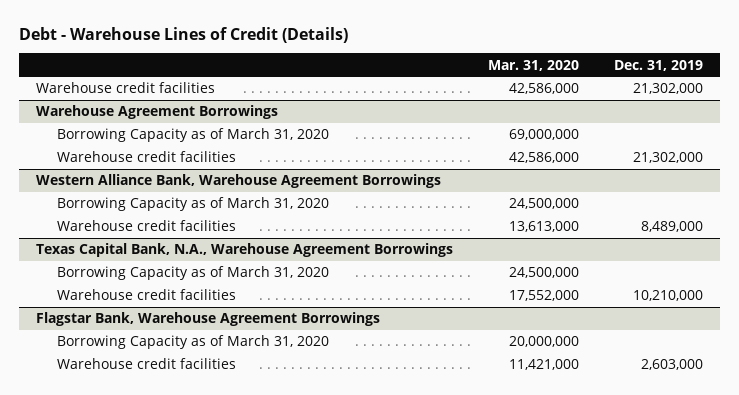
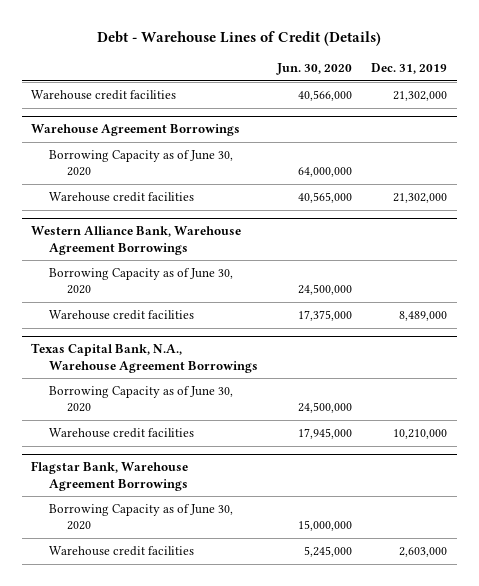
- | Mar. 31, 2020 | Dec. 31, 2019
+ | Jun. 30, 2020 | Dec. 31, 2019
@ Warehouse Agreement Borrowings
- Borrowing Capacity as of March 31, 2020 | 69,000,000 |
+ Borrowing Capacity as of June 30, 2020 | 64,000,000 |
@ Western Alliance Bank, Warehouse Agreement Borrowings
- Borrowing Capacity as of March 31, 2020 | 24,500,000 |
+ Borrowing Capacity as of June 30, 2020 | 24,500,000 |
@ Texas Capital Bank, N.A., Warehouse Agreement Borrowings
- Borrowing Capacity as of March 31, 2020 | 24,500,000 |
+ Borrowing Capacity as of June 30, 2020 | 24,500,000 |
@ Flagstar Bank, Warehouse Agreement Borrowings
- Borrowing Capacity as of March 31, 2020 | 20,000,000 |
+ Borrowing Capacity as of June 30, 2020 | 15,000,000 |

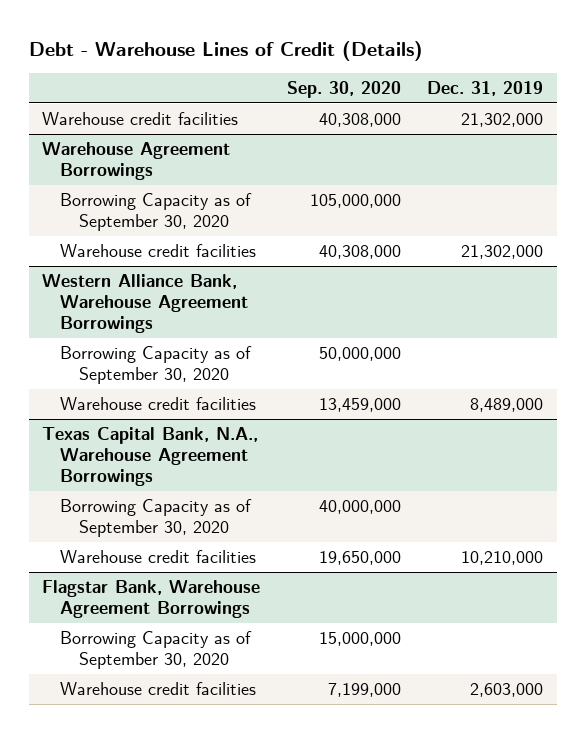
- | Jun. 30, 2020 | Dec. 31, 2019
+ | Sep. 30, 2020 | Dec. 31, 2019
@ Warehouse Agreement Borrowings
- Borrowing Capacity as of June 30, 2020 | 64,000,000 |
+ Borrowing Capacity as of September 30, 2020 | 105,000,000 |
@ Western Alliance Bank, Warehouse Agreement Borrowings
- Borrowing Capacity as of June 30, 2020 | 24,500,000 |
+ Borrowing Capacity as of September 30, 2020 | 50,000,000 |
@ Texas Capital Bank, N.A., Warehouse Agreement Borrowings
- Borrowing Capacity as of June 30, 2020 | 24,500,000 |
+ Borrowing Capacity as of September 30, 2020 | 40,000,000 |
@ Flagstar Bank, Warehouse Agreement Borrowings
- Borrowing Capacity as of June 30, 2020 | 15,000,000 |
+ Borrowing Capacity as of September 30, 2020 | 15,000,000 |

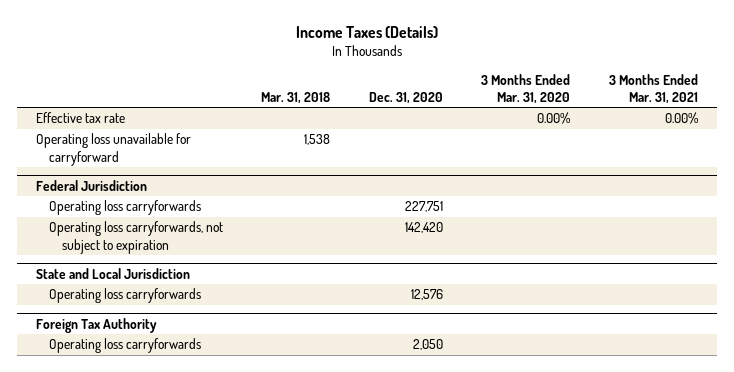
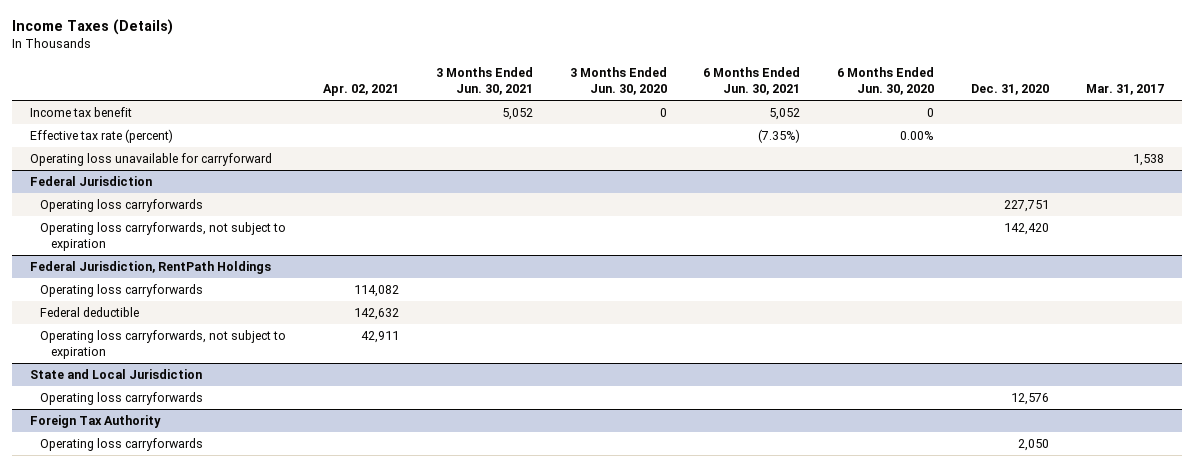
- | Mar. 31, 2018 | Dec. 31, 2020 | 3 Months Ended Mar. 31, 2020 | 3 Months Ended Mar. 31, 2021
+ | Apr. 02, 2021 | 3 Months Ended Jun. 30, 2021 | 3 Months Ended Jun. 30, 2020 | 6 Months Ended Jun. 30, 2021 | 6 Months Ended Jun. 30, 2020 | Dec. 31, 2020 | Mar. 31, 2017
- Effective tax rate | | | 0.00% | 0.00%
+ Income tax benefit | | 5,052 | 0 | 5,052 | 0 | |
+ Effective tax rate (percent) | | | | (7.35%) | 0.00% | |
+ Federal Jurisdiction, RentPath Holdings
+ Operating loss carryforwards | 114,082 | | | | | |
+ Federal deductible | 142,632 | | | | | |
+ Operating loss carryforwards, not subject to expiration | 42,911 | | | | | |

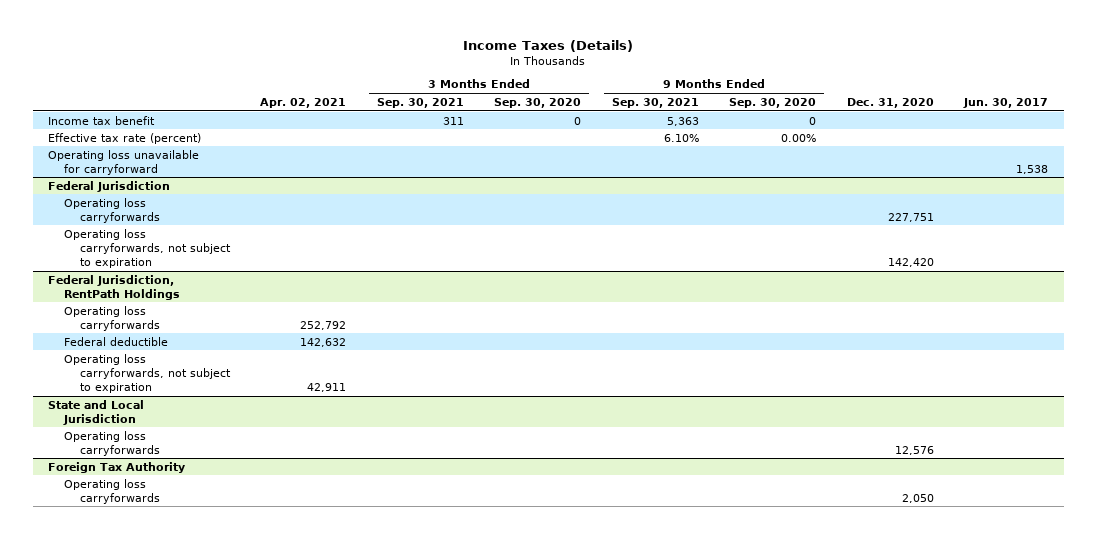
- | Apr. 02, 2021 | 3 Months Ended Jun. 30, 2021 | 3 Months Ended Jun. 30, 2020 | 6 Months Ended Jun. 30, 2021 | 6 Months Ended Jun. 30, 2020 | Dec. 31, 2020 | Mar. 31, 2017
+ | Apr. 02, 2021 | 3 Months Ended Sep. 30, 2021 | 3 Months Ended Sep. 30, 2020 | 9 Months Ended Sep. 30, 2021 | 9 Months Ended Sep. 30, 2020 | Dec. 31, 2020 | Jun. 30, 2017
@ Federal Jurisdiction, RentPath Holdings
- Operating loss carryforwards | 114,082 | | | | | |
+ Operating loss carryforwards | 252,792 | | | | | |

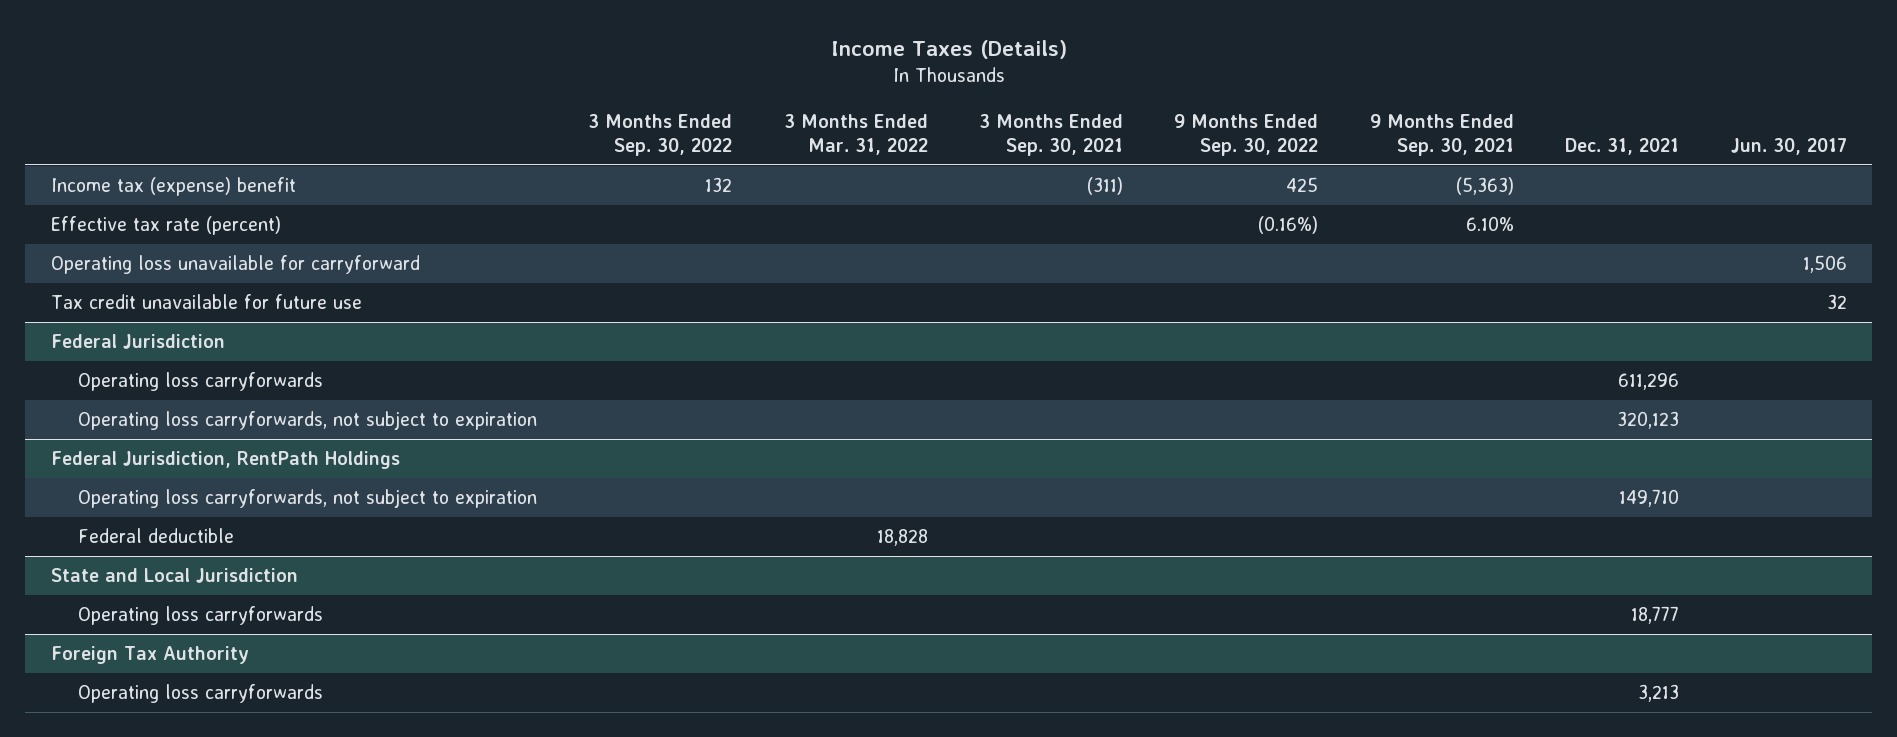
- | Apr. 02, 2021 | 3 Months Ended Sep. 30, 2021 | 3 Months Ended Sep. 30, 2020 | 9 Months Ended Sep. 30, 2021 | 9 Months Ended Sep. 30, 2020 | Dec. 31, 2020 | Jun. 30, 2017
+ | 3 Months Ended Sep. 30, 2022 | 3 Months Ended Mar. 31, 2022 | 3 Months Ended Sep. 30, 2021 | 9 Months Ended Sep. 30, 2022 | 9 Months Ended Sep. 30, 2021 | Dec. 31, 2021 | Jun. 30, 2017
- Income tax benefit | | 311 | 0 | 5,363 | 0 | |
+ Income tax (expense) benefit | 132 | | (311) | 425 | (5,363) | |
- Operating loss unavailable for carryforward | | | | | | | 1,538
+ Operating loss unavailable for carryforward | | | | | | | 1,506
+ Tax credit unavailable for future use | | | | | | | 32
@ Federal Jurisdiction, RentPath Holdings
- Operating loss carryforwards | 252,792 | | | | | |
moved down: Federal deductible | | 18,828 | | | | |

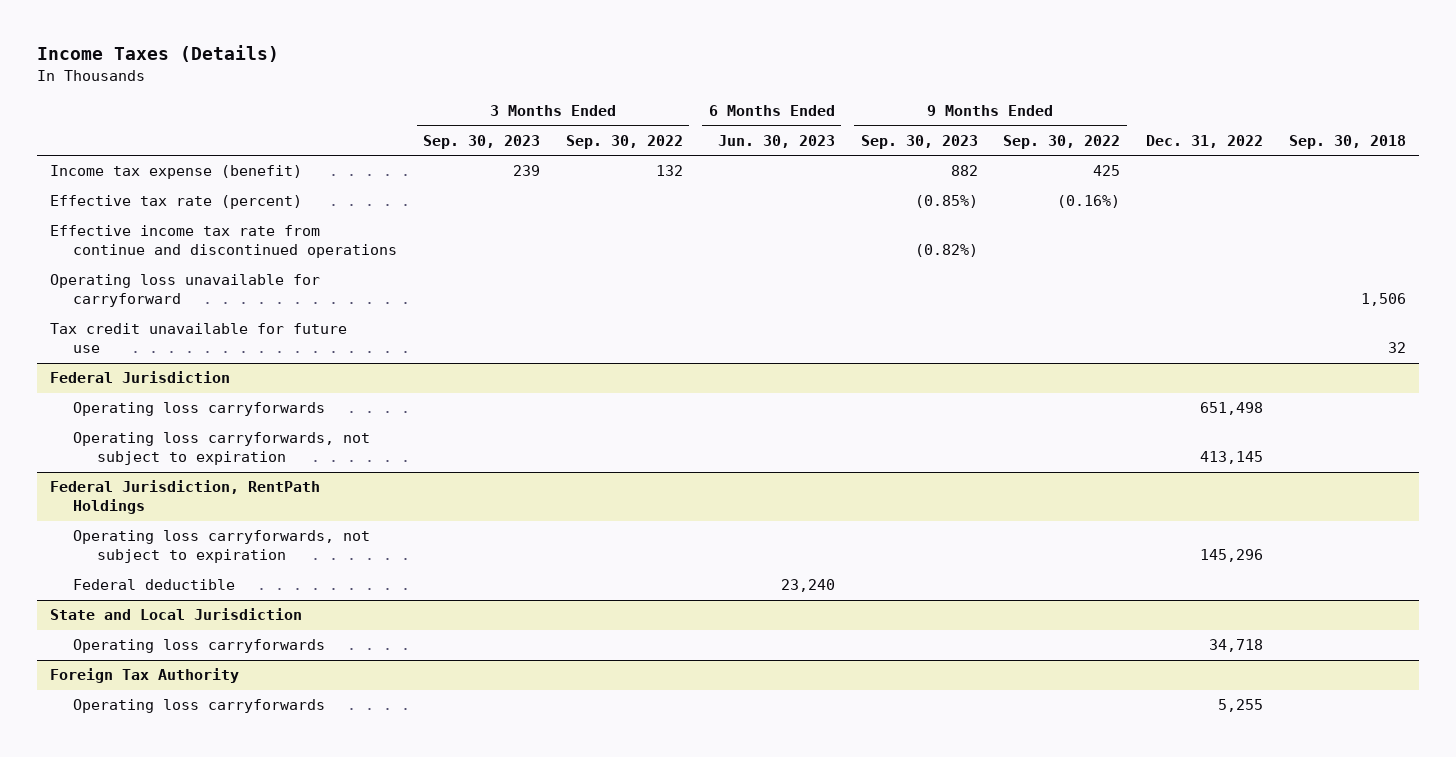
- | 3 Months Ended Sep. 30, 2022 | 3 Months Ended Mar. 31, 2022 | 3 Months Ended Sep. 30, 2021 | 9 Months Ended Sep. 30, 2022 | 9 Months Ended Sep. 30, 2021 | Dec. 31, 2021 | Jun. 30, 2017
+ | 3 Months Ended Sep. 30, 2023 | 3 Months Ended Sep. 30, 2022 | 6 Months Ended Jun. 30, 2023 | 9 Months Ended Sep. 30, 2023 | 9 Months Ended Sep. 30, 2022 | Dec. 31, 2022 | Sep. 30, 2018
- Income tax (expense) benefit | 132 | | (311) | 425 | (5,363) | |
+ Income tax expense (benefit) | 239 | 132 | | 882 | 425 | |
+ Effective income tax rate from continue and discontinued operations | | | | (0.82%) | | |

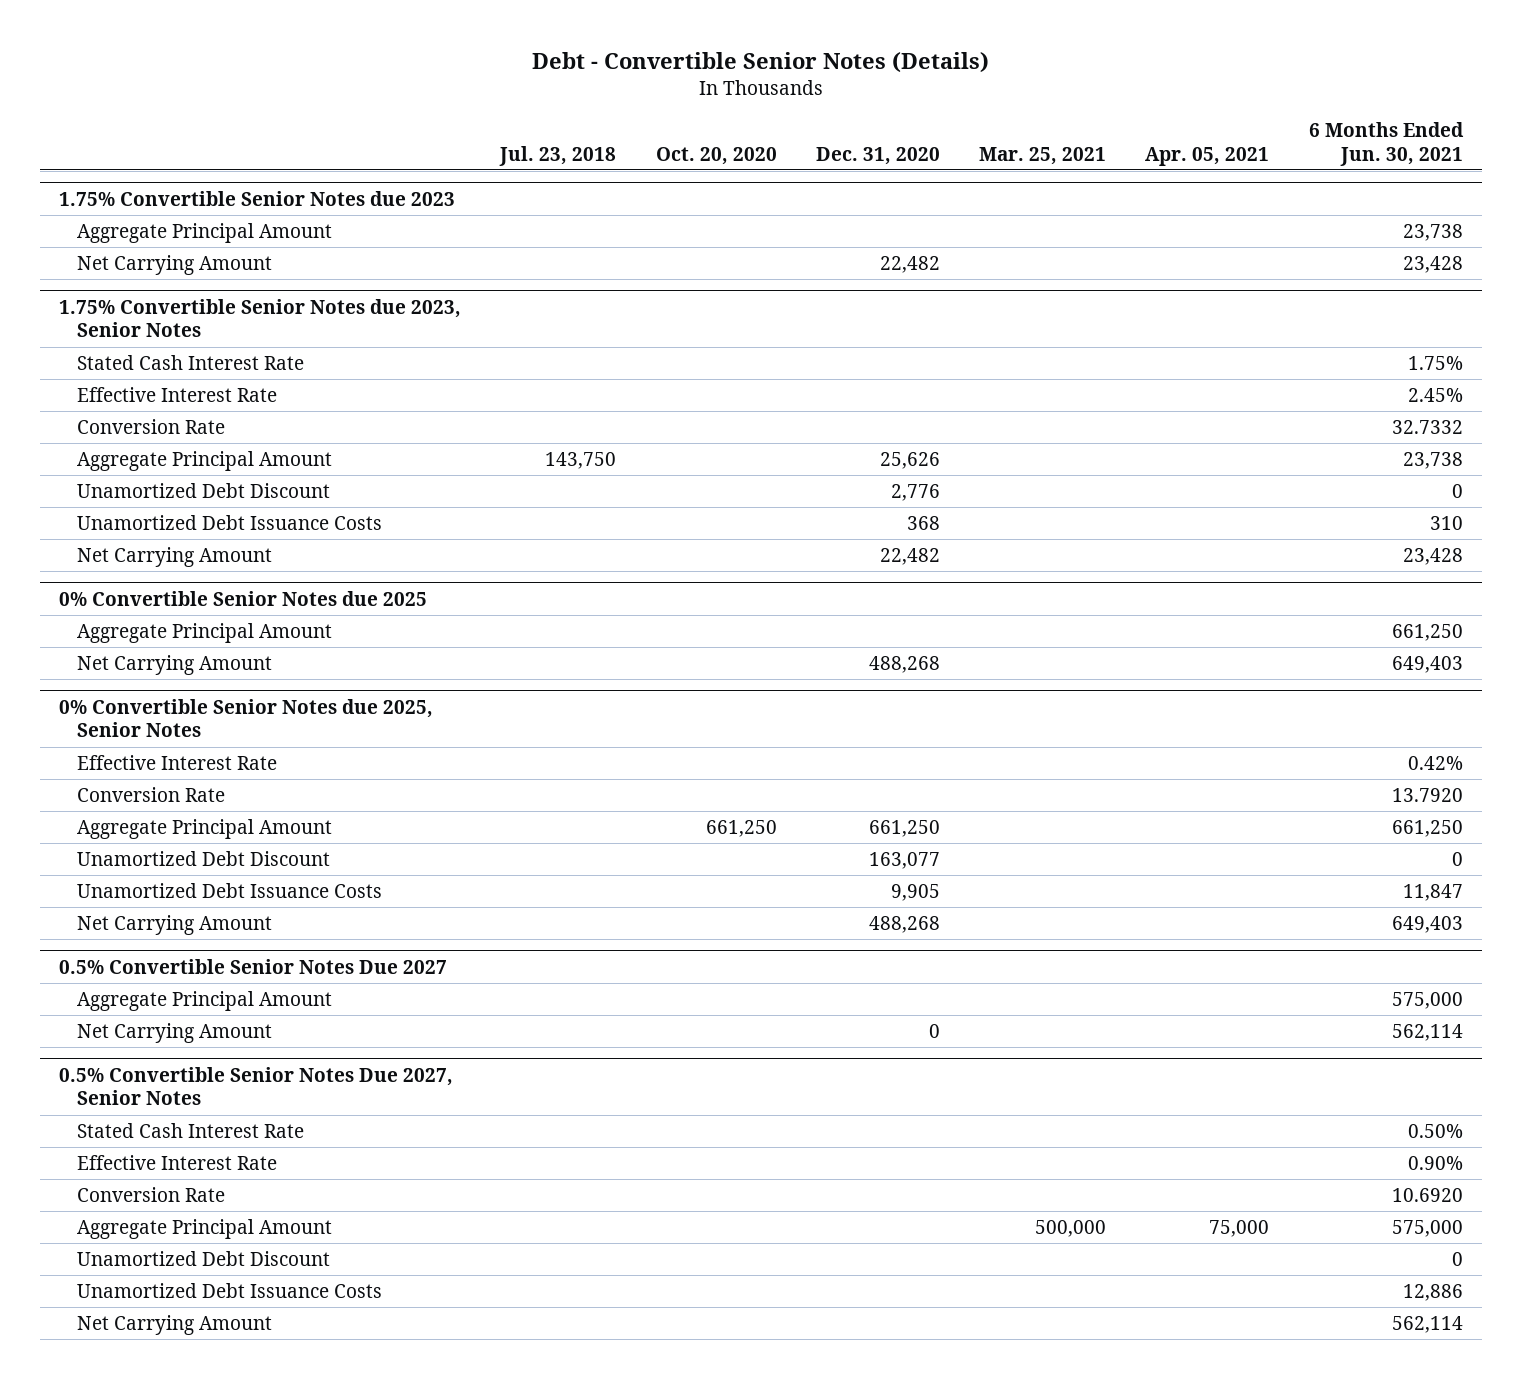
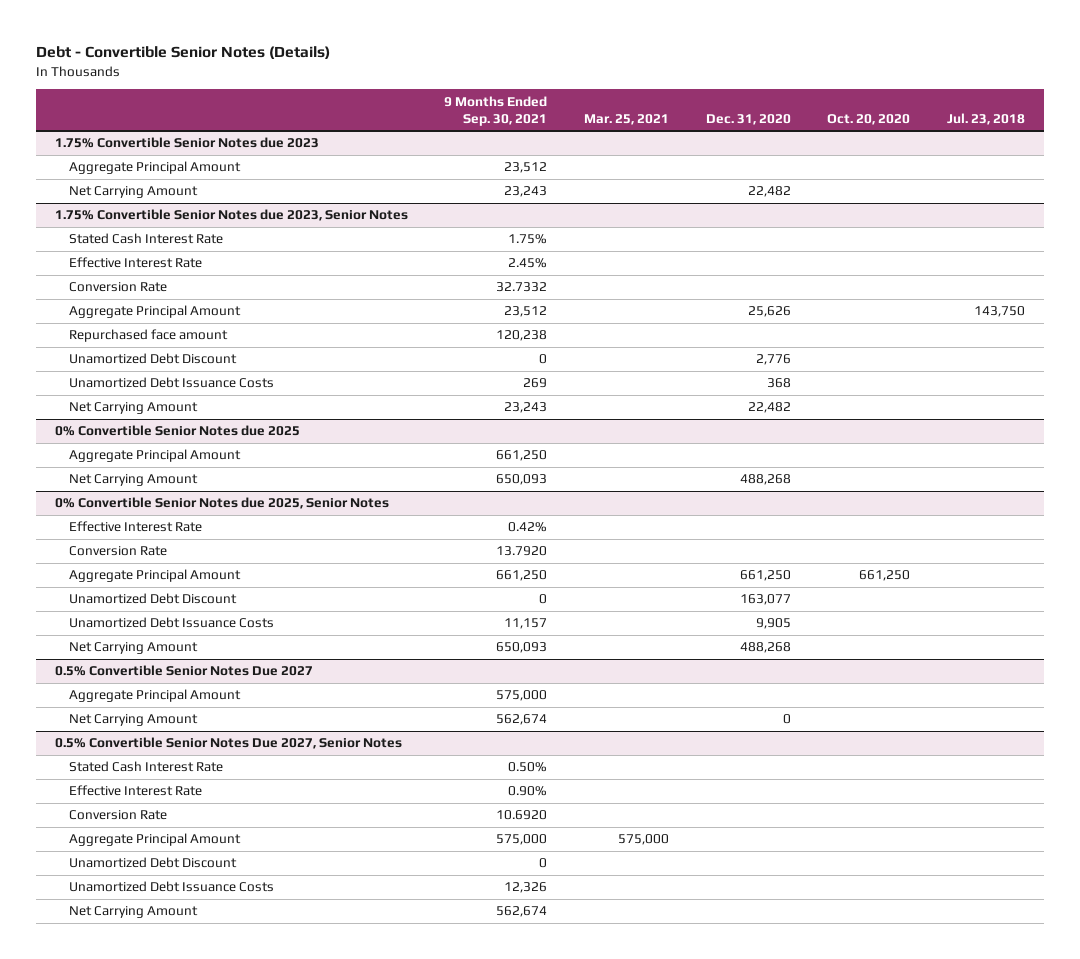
- | Jul. 23, 2018 | Oct. 20, 2020 | Dec. 31, 2020 | Mar. 25, 2021 | Apr. 05, 2021 | 6 Months Ended Jun. 30, 2021
+ | 9 Months Ended Sep. 30, 2021 | Mar. 25, 2021 | Dec. 31, 2020 | Oct. 20, 2020 | Jul. 23, 2018
@ 1.75% Convertible Senior Notes due 2023, Senior Notes
+ Repurchased face amount | 120,238 | | | |
@ 0.5% Convertible Senior Notes Due 2027, Senior Notes
- Aggregate Principal Amount | | | | 500,000 | 75,000 | 575,000
+ Aggregate Principal Amount | 575,000 | 575,000 | | |

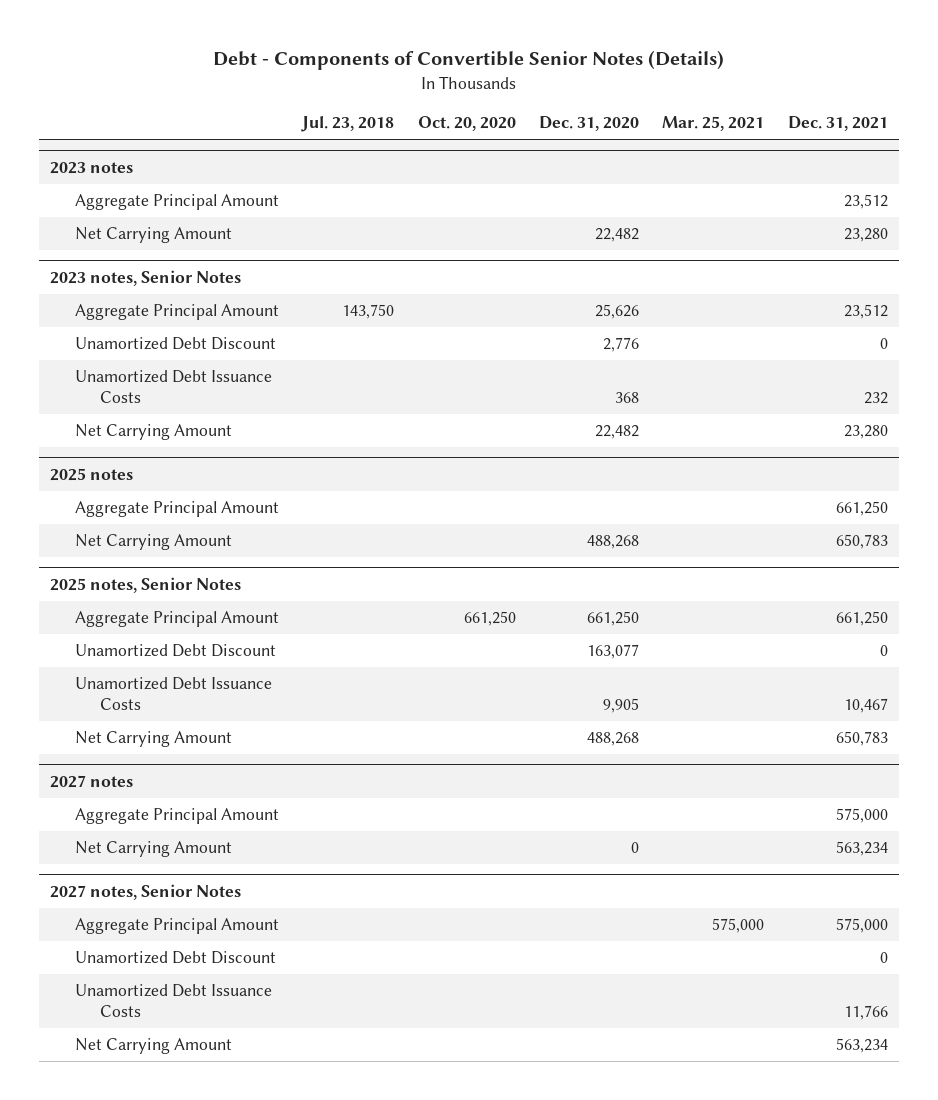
- Debt - Convertible Senior Notes (Details)
+ Debt - Components of Convertible Senior Notes (Details)
- | 9 Months Ended Sep. 30, 2021 | Mar. 25, 2021 | Dec. 31, 2020 | Oct. 20, 2020 | Jul. 23, 2018
+ | Jul. 23, 2018 | Oct. 20, 2020 | Dec. 31, 2020 | Mar. 25, 2021 | Dec. 31, 2021
- 1.75% Convertible Senior Notes due 2023
+ 2023 notes
- 1.75% Convertible Senior Notes due 2023, Senior Notes
- Stated Cash Interest Rate | 1.75% | | | |
- Effective Interest Rate | 2.45% | | | |
- Conversion Rate | 32.7332 | | | |
+ 2023 notes, Senior Notes
- Repurchased face amount | 120,238 | | | |
- 0% Convertible Senior Notes due 2025
+ 2025 notes
- 0% Convertible Senior Notes due 2025, Senior Notes
- Effective Interest Rate | 0.42% | | | |
- Conversion Rate | 13.7920 | | | |
+ 2025 notes, Senior Notes
- 0.5% Convertible Senior Notes Due 2027
+ 2027 notes
- 0.5% Convertible Senior Notes Due 2027, Senior Notes
- Stated Cash Interest Rate | 0.50% | | | |
- Effective Interest Rate | 0.90% | | | |
- Conversion Rate | 10.6920 | | | |
+ 2027 notes, Senior Notes

